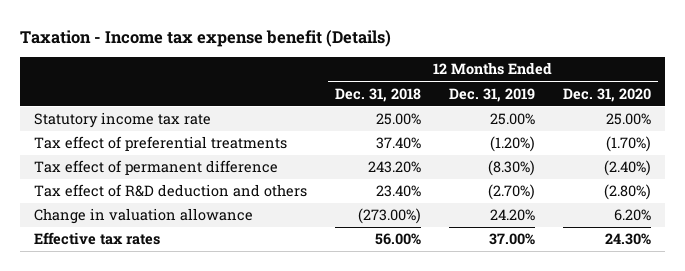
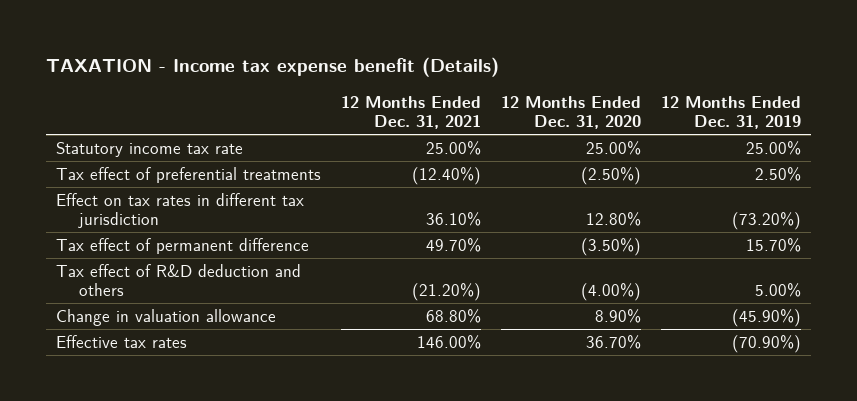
- Taxation - Income tax expense benefit (Details)
+ TAXATION - Income tax expense benefit (Details)
- | 12 Months Ended Dec. 31, 2018 | 12 Months Ended Dec. 31, 2019 | 12 Months Ended Dec. 31, 2020
+ | 12 Months Ended Dec. 31, 2021 | 12 Months Ended Dec. 31, 2020 | 12 Months Ended Dec. 31, 2019
- Tax effect of preferential treatments | 37.40% | (1.20%) | (1.70%)
- Tax effect of permanent difference | 243.20% | (8.30%) | (2.40%)
- Tax effect of R&D deduction and others | 23.40% | (2.70%) | (2.80%)
- Change in valuation allowance | (273.00%) | 24.20% | 6.20%
- Effective tax rates | 56.00% | 37.00% | 24.30%
+ Tax effect of preferential treatments | (12.40%) | (2.50%) | 2.50%
+ Effect on tax rates in different tax jurisdiction | 36.10% | 12.80% | (73.20%)
+ Tax effect of permanent difference | 49.70% | (3.50%) | 15.70%
+ Tax effect of R&D deduction and others | (21.20%) | (4.00%) | 5.00%
+ Change in valuation allowance | 68.80% | 8.90% | (45.90%)
+ Effective tax rates | 146.00% | 36.70% | (70.90%)

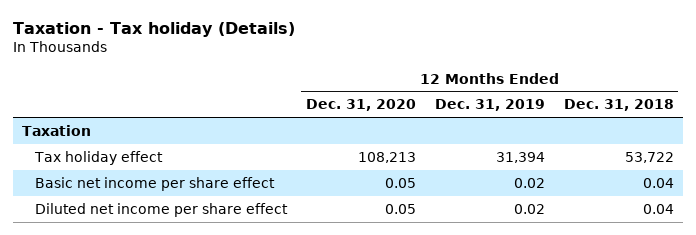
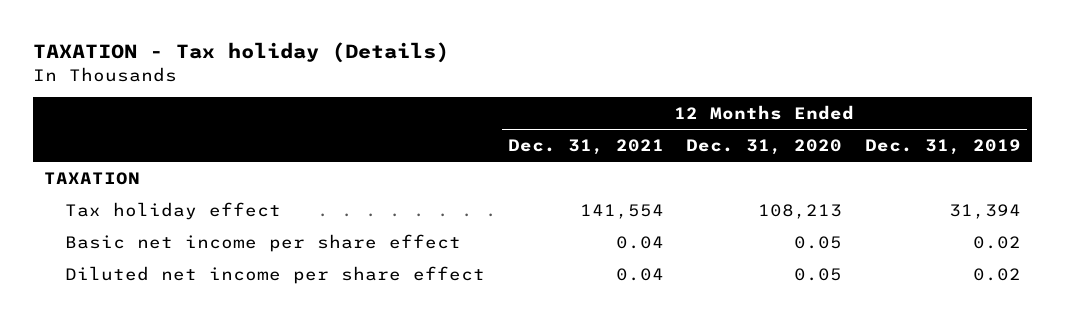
- Taxation - Tax holiday (Details)
+ TAXATION - Tax holiday (Details)
- | 12 Months Ended Dec. 31, 2020 | 12 Months Ended Dec. 31, 2019 | 12 Months Ended Dec. 31, 2018
+ | 12 Months Ended Dec. 31, 2021 | 12 Months Ended Dec. 31, 2020 | 12 Months Ended Dec. 31, 2019
- Taxation
+ TAXATION

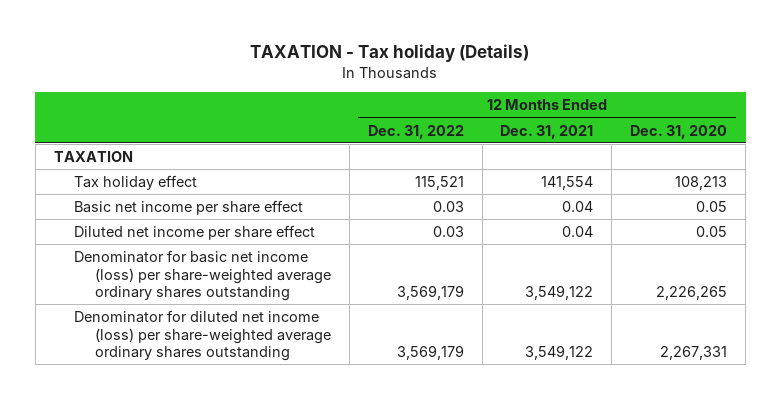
- | 12 Months Ended Dec. 31, 2021 | 12 Months Ended Dec. 31, 2020 | 12 Months Ended Dec. 31, 2019
+ | 12 Months Ended Dec. 31, 2022 | 12 Months Ended Dec. 31, 2021 | 12 Months Ended Dec. 31, 2020
+ Denominator for basic net income (loss) per share-weighted average ordinary shares outstanding | 3,569,179 | 3,549,122 | 2,226,265
+ Denominator for diluted net income (loss) per share-weighted average ordinary shares outstanding | 3,569,179 | 3,549,122 | 2,267,331

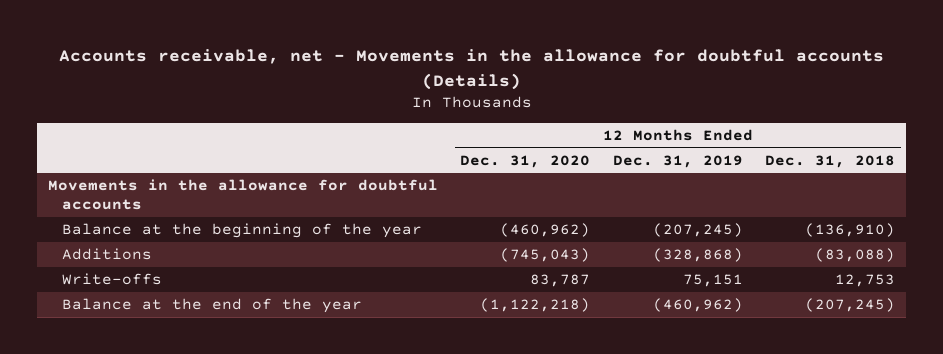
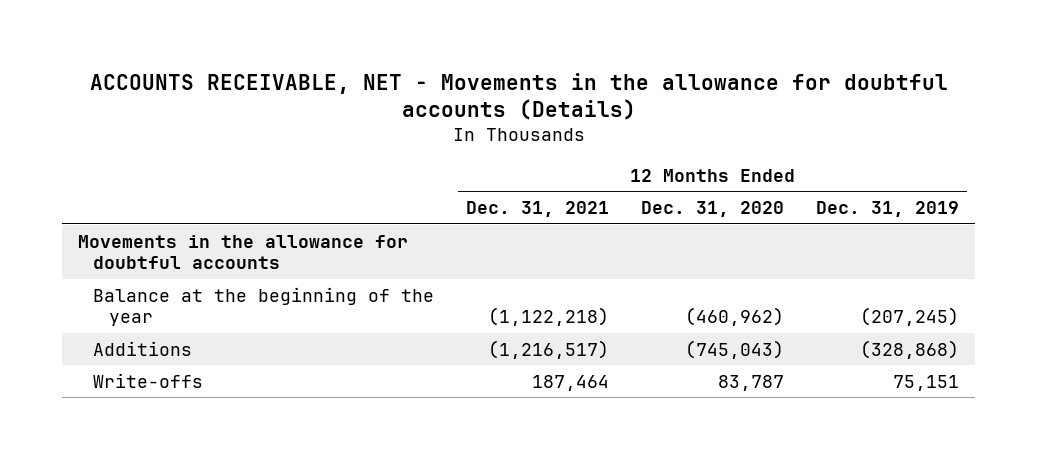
- Accounts receivable, net - Movements in the allowance for doubtful accounts (Details)
+ ACCOUNTS RECEIVABLE, NET - Movements in the allowance for doubtful accounts (Details)
- | 12 Months Ended Dec. 31, 2020 | 12 Months Ended Dec. 31, 2019 | 12 Months Ended Dec. 31, 2018
+ | 12 Months Ended Dec. 31, 2021 | 12 Months Ended Dec. 31, 2020 | 12 Months Ended Dec. 31, 2019
- Balance at the end of the year | (1,122,218) | (460,962) | (207,245)

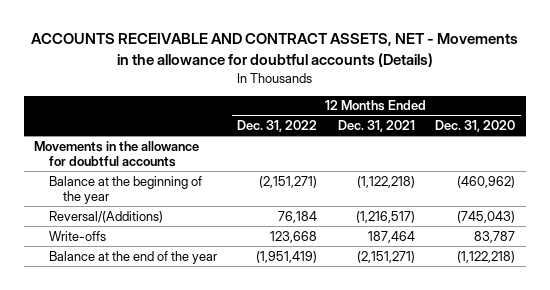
- ACCOUNTS RECEIVABLE, NET - Movements in the allowance for doubtful accounts (Details)
+ ACCOUNTS RECEIVABLE AND CONTRACT ASSETS, NET - Movements in the allowance for doubtful accounts (Details)
- | 12 Months Ended Dec. 31, 2021 | 12 Months Ended Dec. 31, 2020 | 12 Months Ended Dec. 31, 2019
+ | 12 Months Ended Dec. 31, 2022 | 12 Months Ended Dec. 31, 2021 | 12 Months Ended Dec. 31, 2020
- Additions | (1,216,517) | (745,043) | (328,868)
+ Reversal/(Additions) | 76,184 | (1,216,517) | (745,043)
+ Balance at the end of the year | (1,951,419) | (2,151,271) | (1,122,218)

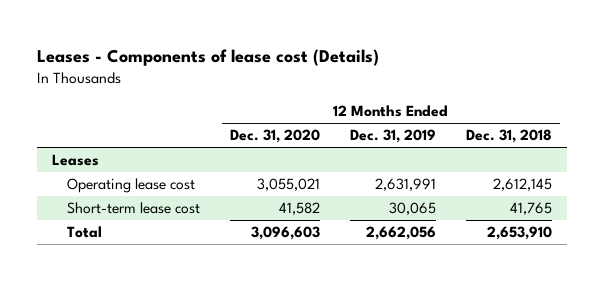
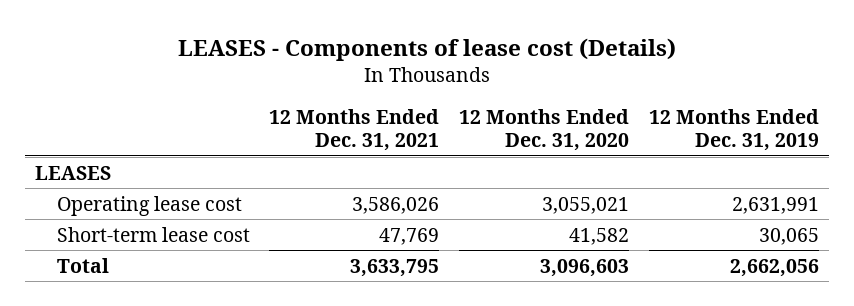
- Leases - Components of lease cost (Details)
+ LEASES - Components of lease cost (Details)
- | 12 Months Ended Dec. 31, 2020 | 12 Months Ended Dec. 31, 2019 | 12 Months Ended Dec. 31, 2018
+ | 12 Months Ended Dec. 31, 2021 | 12 Months Ended Dec. 31, 2020 | 12 Months Ended Dec. 31, 2019
- Leases
+ LEASES

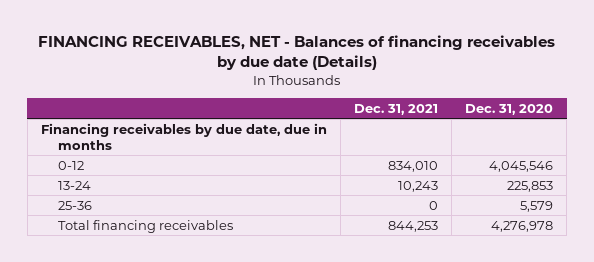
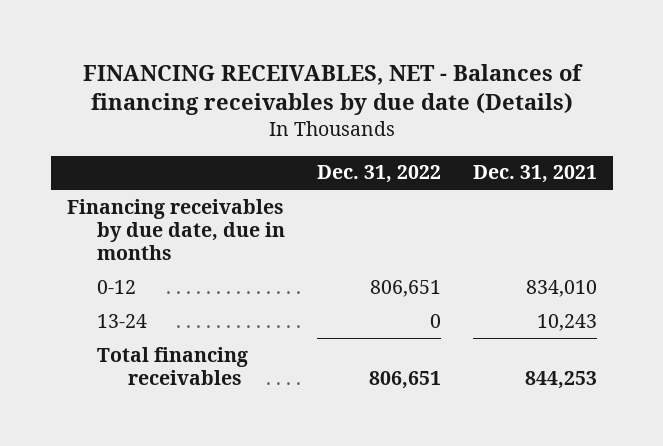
- | Dec. 31, 2021 | Dec. 31, 2020
+ | Dec. 31, 2022 | Dec. 31, 2021
- 25-36 | 0 | 5,579

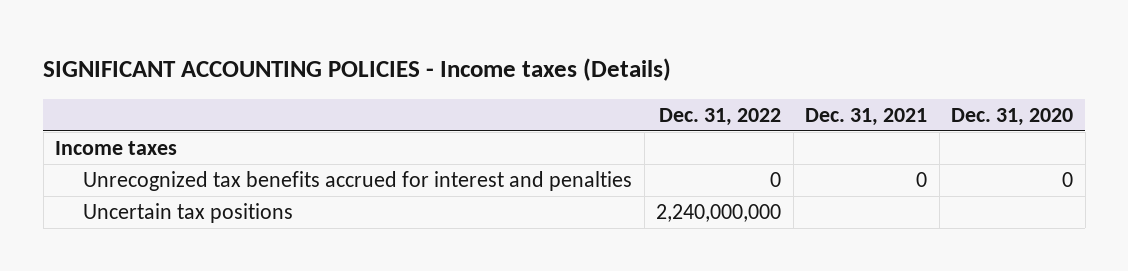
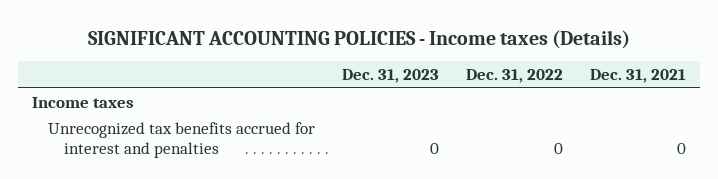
- | Dec. 31, 2022 | Dec. 31, 2021 | Dec. 31, 2020
+ | Dec. 31, 2023 | Dec. 31, 2022 | Dec. 31, 2021
- Uncertain tax positions | 2,240,000,000 | |

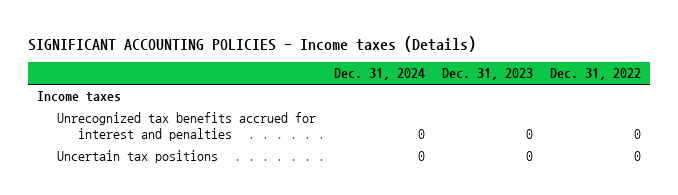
- | Dec. 31, 2023 | Dec. 31, 2022 | Dec. 31, 2021
+ | Dec. 31, 2024 | Dec. 31, 2023 | Dec. 31, 2022
+ Uncertain tax positions | 0 | 0 | 0

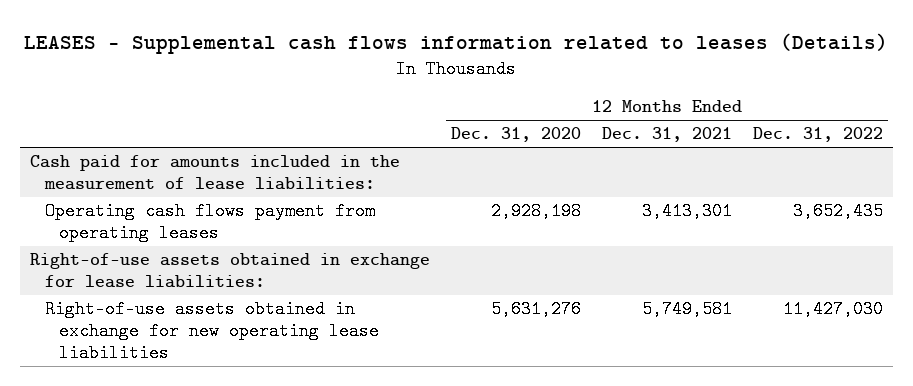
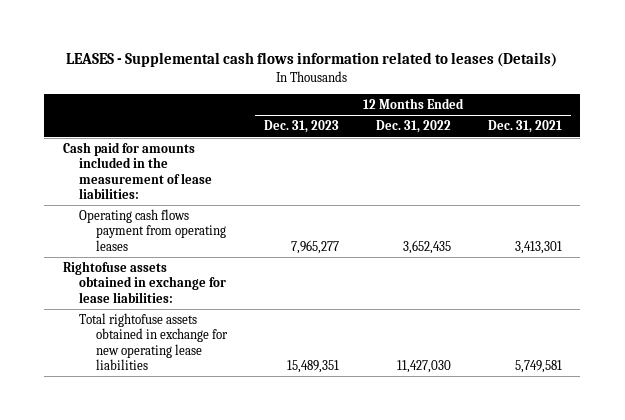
- | 12 Months Ended Dec. 31, 2020 | 12 Months Ended Dec. 31, 2021 | 12 Months Ended Dec. 31, 2022
+ | 12 Months Ended Dec. 31, 2023 | 12 Months Ended Dec. 31, 2022 | 12 Months Ended Dec. 31, 2021
- Right-of-use assets obtained in exchange for lease liabilities:
- Right-of-use assets obtained in exchange for new operating lease liabilities | 5,631,276 | 5,749,581 | 11,427,030
+ Rightofuse assets obtained in exchange for lease liabilities:
+ Total rightofuse assets obtained in exchange for new operating lease liabilities | 15,489,351 | 11,427,030 | 5,749,581

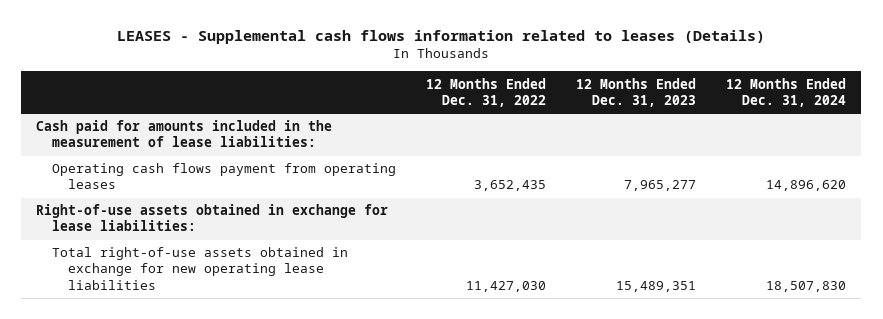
- | 12 Months Ended Dec. 31, 2023 | 12 Months Ended Dec. 31, 2022 | 12 Months Ended Dec. 31, 2021
+ | 12 Months Ended Dec. 31, 2022 | 12 Months Ended Dec. 31, 2023 | 12 Months Ended Dec. 31, 2024
- Rightofuse assets obtained in exchange for lease liabilities:
- Total rightofuse assets obtained in exchange for new operating lease liabilities | 15,489,351 | 11,427,030 | 5,749,581
+ Right-of-use assets obtained in exchange for lease liabilities:
+ Total right-of-use assets obtained in exchange for new operating lease liabilities | 11,427,030 | 15,489,351 | 18,507,830

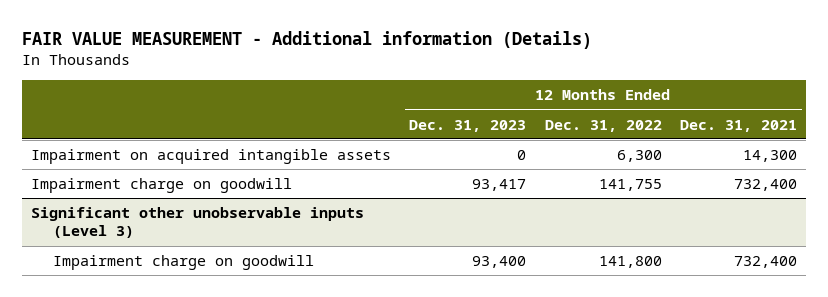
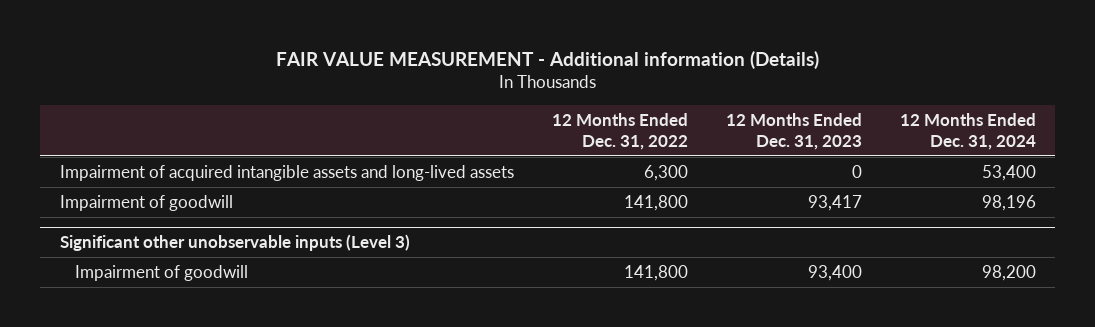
- | 12 Months Ended Dec. 31, 2023 | 12 Months Ended Dec. 31, 2022 | 12 Months Ended Dec. 31, 2021
+ | 12 Months Ended Dec. 31, 2022 | 12 Months Ended Dec. 31, 2023 | 12 Months Ended Dec. 31, 2024
- Impairment on acquired intangible assets | 0 | 6,300 | 14,300
- Impairment charge on goodwill | 93,417 | 141,755 | 732,400
+ Impairment of acquired intangible assets and long-lived assets | 6,300 | 0 | 53,400
+ Impairment of goodwill | 141,800 | 93,417 | 98,196
@ Significant other unobservable inputs (Level 3)
- Impairment charge on goodwill | 93,400 | 141,800 | 732,400
+ Impairment of goodwill | 141,800 | 93,400 | 98,200

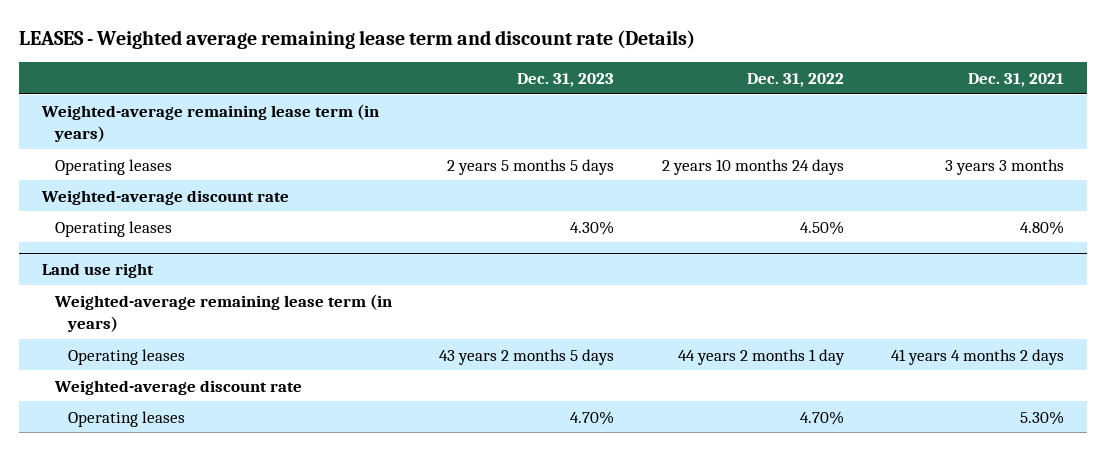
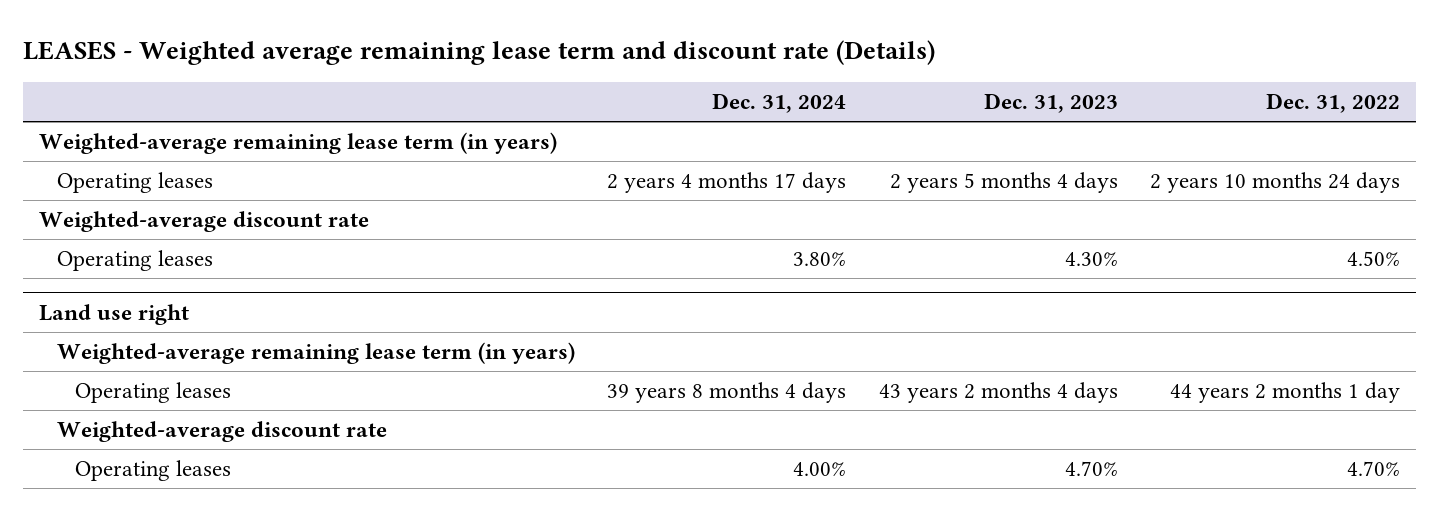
- | Dec. 31, 2023 | Dec. 31, 2022 | Dec. 31, 2021
+ | Dec. 31, 2024 | Dec. 31, 2023 | Dec. 31, 2022
- Operating leases | 2 years 5 months 5 days | 2 years 10 months 24 days | 3 years 3 months
+ Operating leases | 2 years 4 months 17 days | 2 years 5 months 4 days | 2 years 10 months 24 days
@ Land use right
- Operating leases | 43 years 2 months 5 days | 44 years 2 months 1 day | 41 years 4 months 2 days
+ Operating leases | 39 years 8 months 4 days | 43 years 2 months 4 days | 44 years 2 months 1 day

